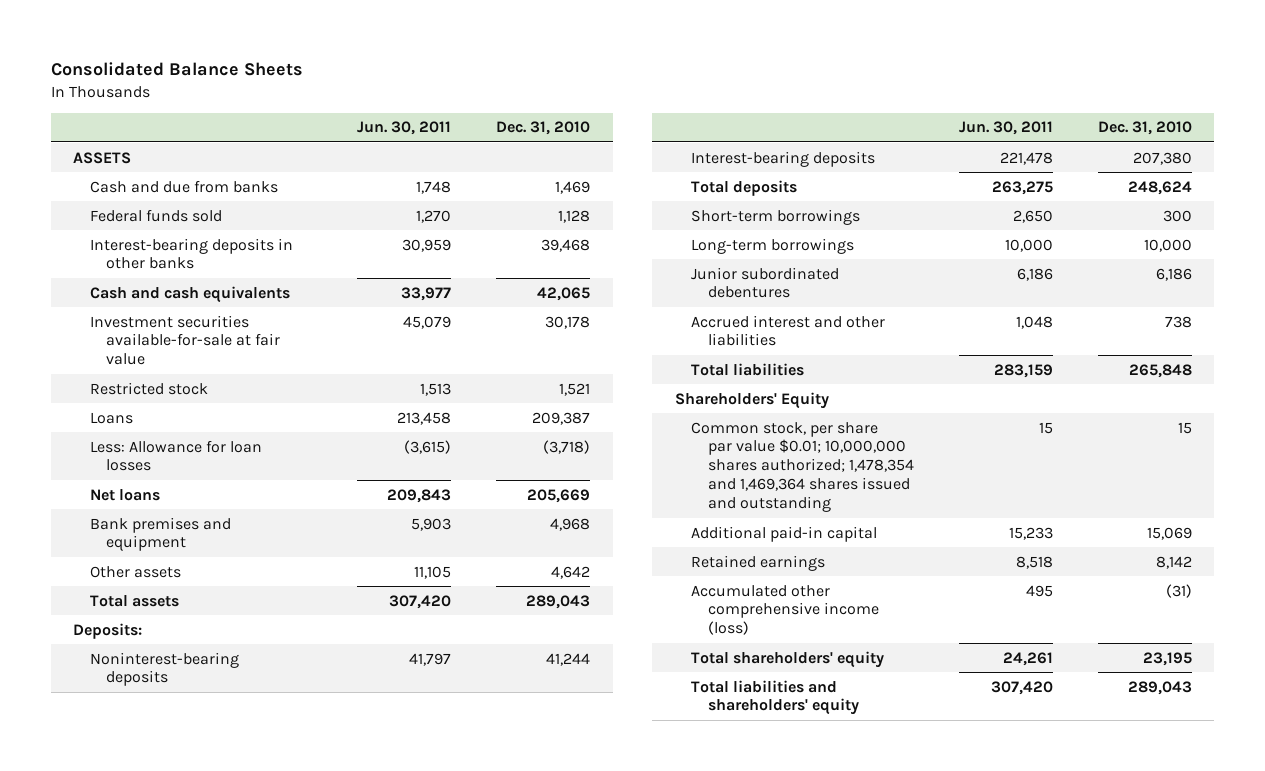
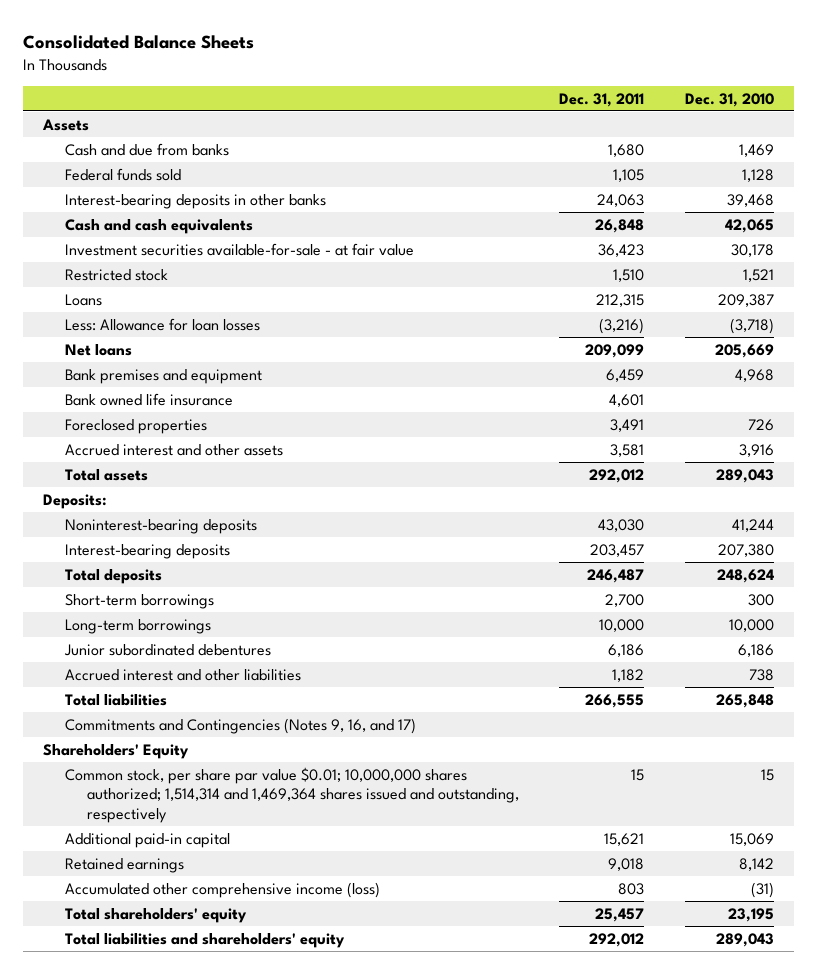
- | Jun. 30, 2011 | Dec. 31, 2010
+ | Dec. 31, 2011 | Dec. 31, 2010
- ASSETS
+ Assets
- Investment securities available-for-sale at fair value | 45,079 | 30,178
+ Investment securities available-for-sale - at fair value | 36,423 | 30,178
- Other assets | 11,105 | 4,642
+ Bank owned life insurance | 4,601 |
+ Foreclosed properties | 3,491 | 726
+ Accrued interest and other assets | 3,581 | 3,916
+ Commitments and Contingencies (Notes 9, 16, and 17)
- Common stock, per share par value $0.01; 10,000,000 shares authorized; 1,478,354 and 1,469,364 shares issued and outstanding | 15 | 15
+ Common stock, per share par value $0.01; 10,000,000 shares authorized; 1,514,314 and 1,469,364 shares issued and outstanding, respectively | 15 | 15

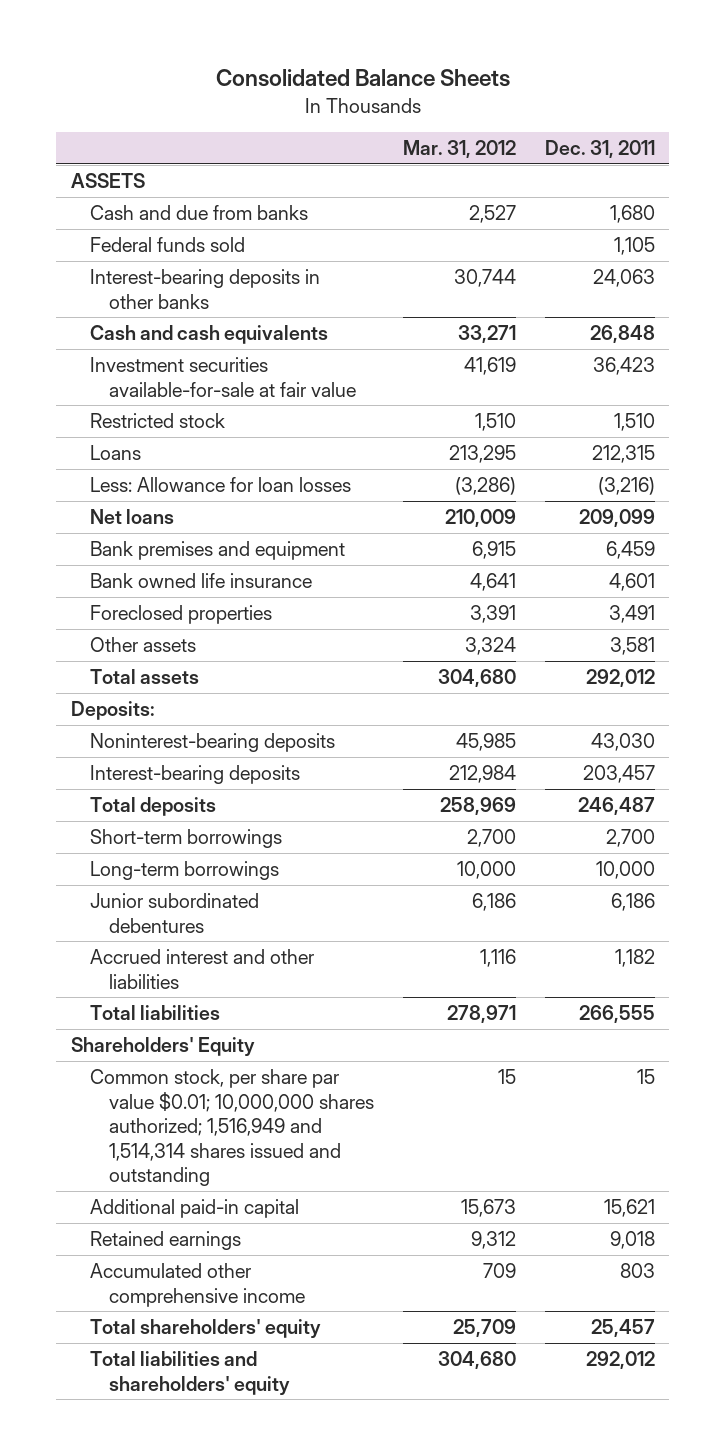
- | Dec. 31, 2011 | Dec. 31, 2010
+ | Mar. 31, 2012 | Dec. 31, 2011
- Assets
+ ASSETS
- Investment securities available-for-sale - at fair value | 36,423 | 30,178
+ Investment securities available-for-sale at fair value | 41,619 | 36,423
- Accrued interest and other assets | 3,581 | 3,916
+ Other assets | 3,324 | 3,581
- Commitments and Contingencies (Notes 9, 16, and 17)
- Common stock, per share par value $0.01; 10,000,000 shares authorized; 1,514,314 and 1,469,364 shares issued and outstanding, respectively | 15 | 15
+ Common stock, per share par value $0.01; 10,000,000 shares authorized; 1,516,949 and 1,514,314 shares issued and outstanding | 15 | 15
- Accumulated other comprehensive income (loss) | 803 | (31)
+ Accumulated other comprehensive income | 709 | 803

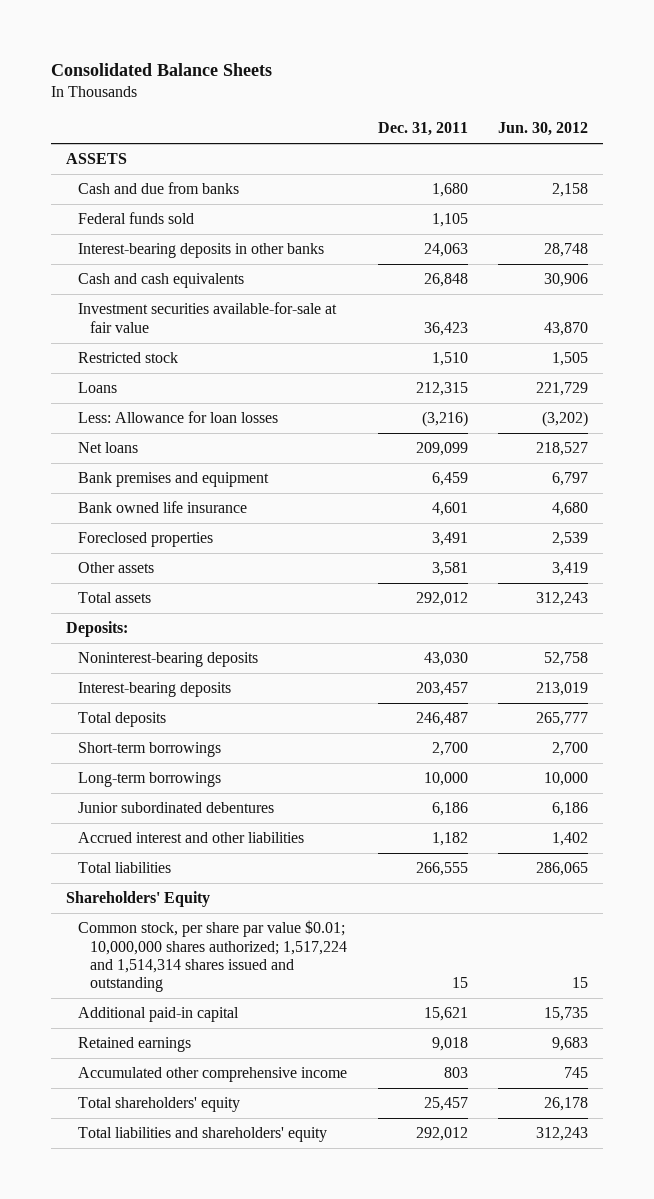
- | Mar. 31, 2012 | Dec. 31, 2011
+ | Dec. 31, 2011 | Jun. 30, 2012
- Common stock, per share par value $0.01; 10,000,000 shares authorized; 1,516,949 and 1,514,314 shares issued and outstanding | 15 | 15
+ Common stock, per share par value $0.01; 10,000,000 shares authorized; 1,517,224 and 1,514,314 shares issued and outstanding | 15 | 15

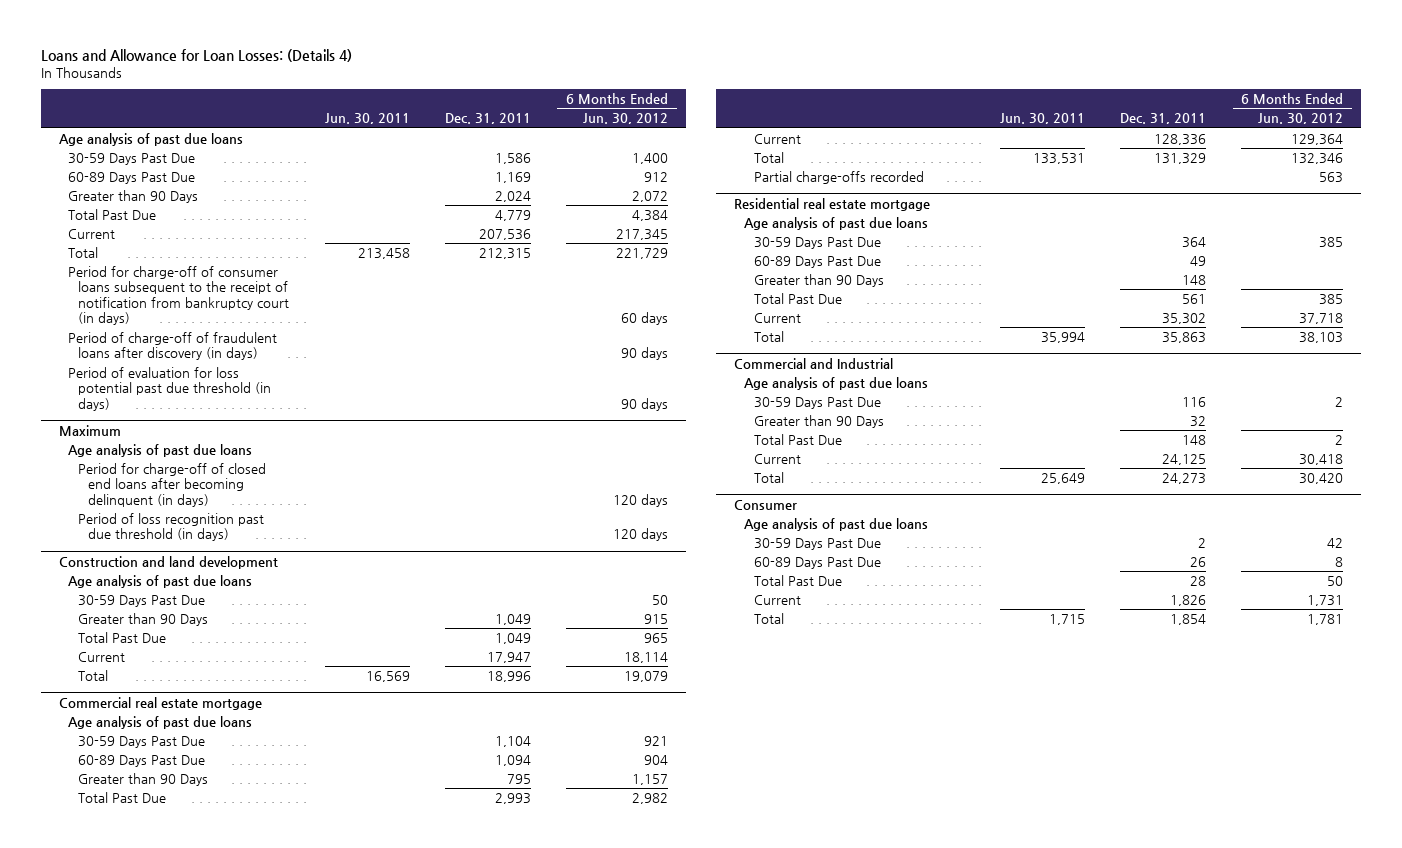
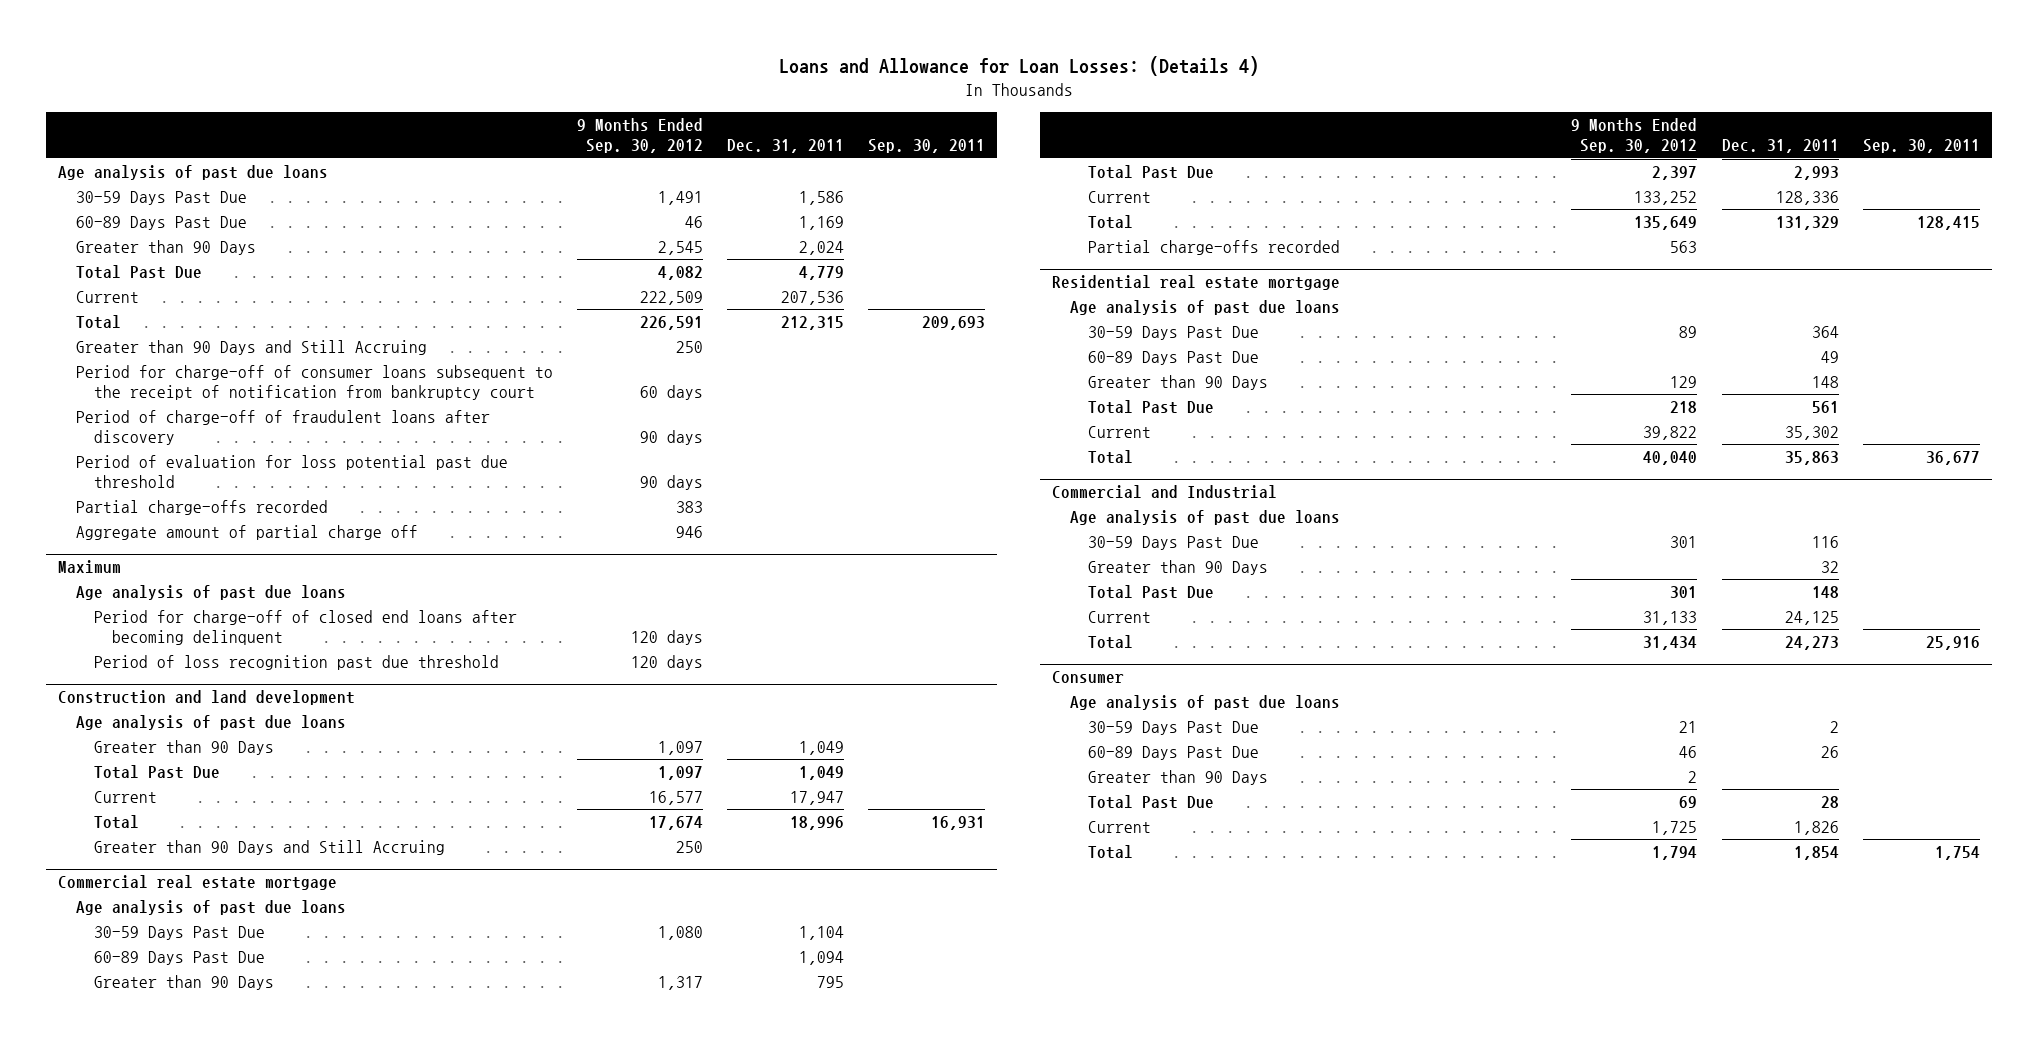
- | Jun. 30, 2011 | Dec. 31, 2011 | 6 Months Ended Jun. 30, 2012
+ | 9 Months Ended Sep. 30, 2012 | Dec. 31, 2011 | Sep. 30, 2011
- Period for charge-off of consumer loans subsequent to the receipt of notification from bankruptcy court (in days) | | | 60 days
- Period of charge-off of fraudulent loans after discovery (in days) | | | 90 days
- Period of evaluation for loss potential past due threshold (in days) | | | 90 days
+ Greater than 90 Days and Still Accruing | 250 | |
+ Period for charge-off of consumer loans subsequent to the receipt of notification from bankruptcy court | 60 days | |
+ Period of charge-off of fraudulent loans after discovery | 90 days | |
+ Period of evaluation for loss potential past due threshold | 90 days | |
+ Partial charge-offs recorded | 383 | |
+ Aggregate amount of partial charge off | 946 | |
@ Maximum
- Period for charge-off of closed end loans after becoming delinquent (in days) | | | 120 days
- Period of loss recognition past due threshold (in days) | | | 120 days
+ Period for charge-off of closed end loans after becoming delinquent | 120 days | |
+ Period of loss recognition past due threshold | 120 days | |
@ Construction and land development
- 30-59 Days Past Due | | | 50
+ Greater than 90 Days and Still Accruing | 250 | |
@ Consumer
+ Greater than 90 Days | 2 | |

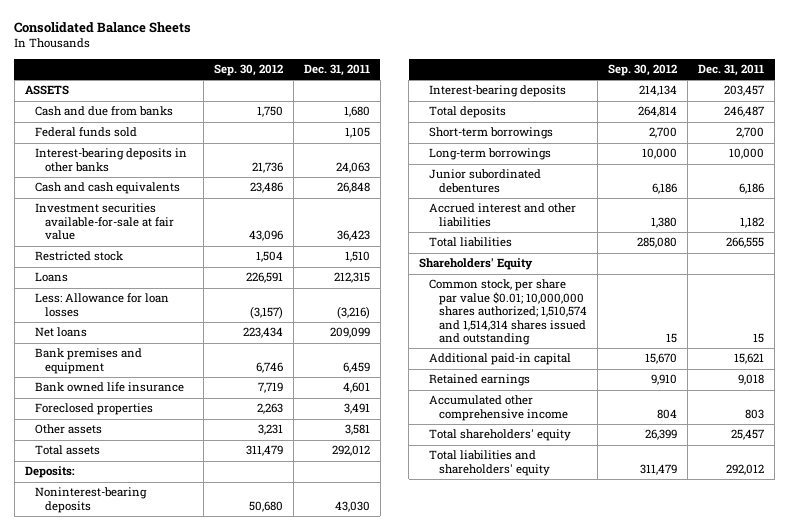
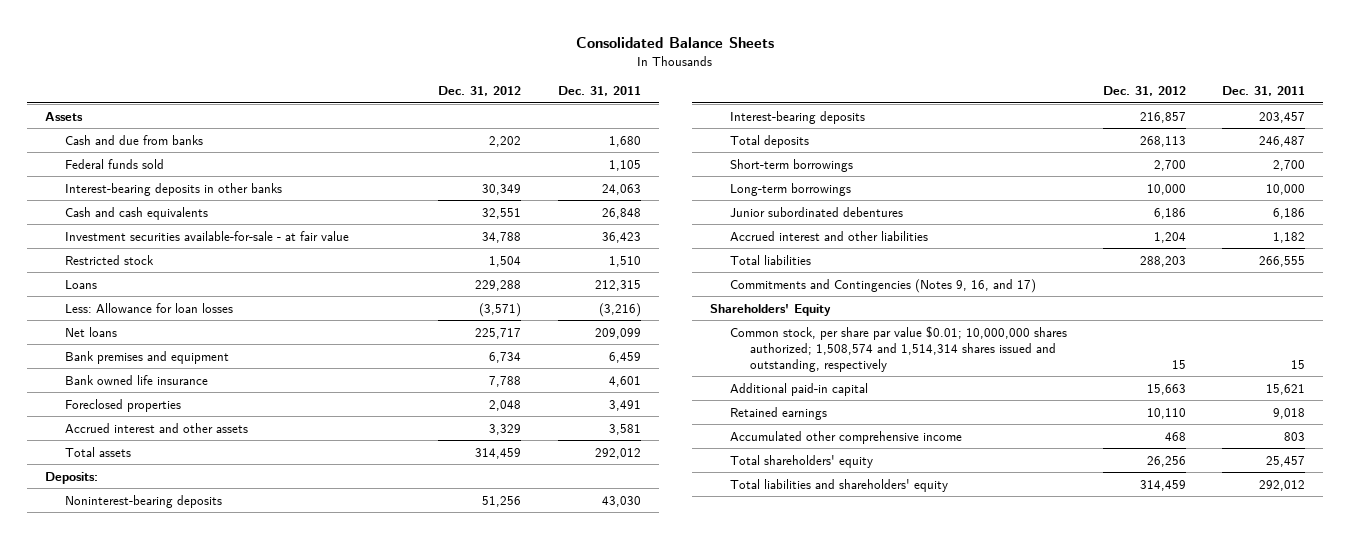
- | Sep. 30, 2012 | Dec. 31, 2011
+ | Dec. 31, 2012 | Dec. 31, 2011
- ASSETS
+ Assets
- Investment securities available-for-sale at fair value | 43,096 | 36,423
+ Investment securities available-for-sale - at fair value | 34,788 | 36,423
- Other assets | 3,231 | 3,581
+ Accrued interest and other assets | 3,329 | 3,581
+ Commitments and Contingencies (Notes 9, 16, and 17)
- Common stock, per share par value $0.01; 10,000,000 shares authorized; 1,510,574 and 1,514,314 shares issued and outstanding | 15 | 15
+ Common stock, per share par value $0.01; 10,000,000 shares authorized; 1,508,574 and 1,514,314 shares issued and outstanding, respectively | 15 | 15

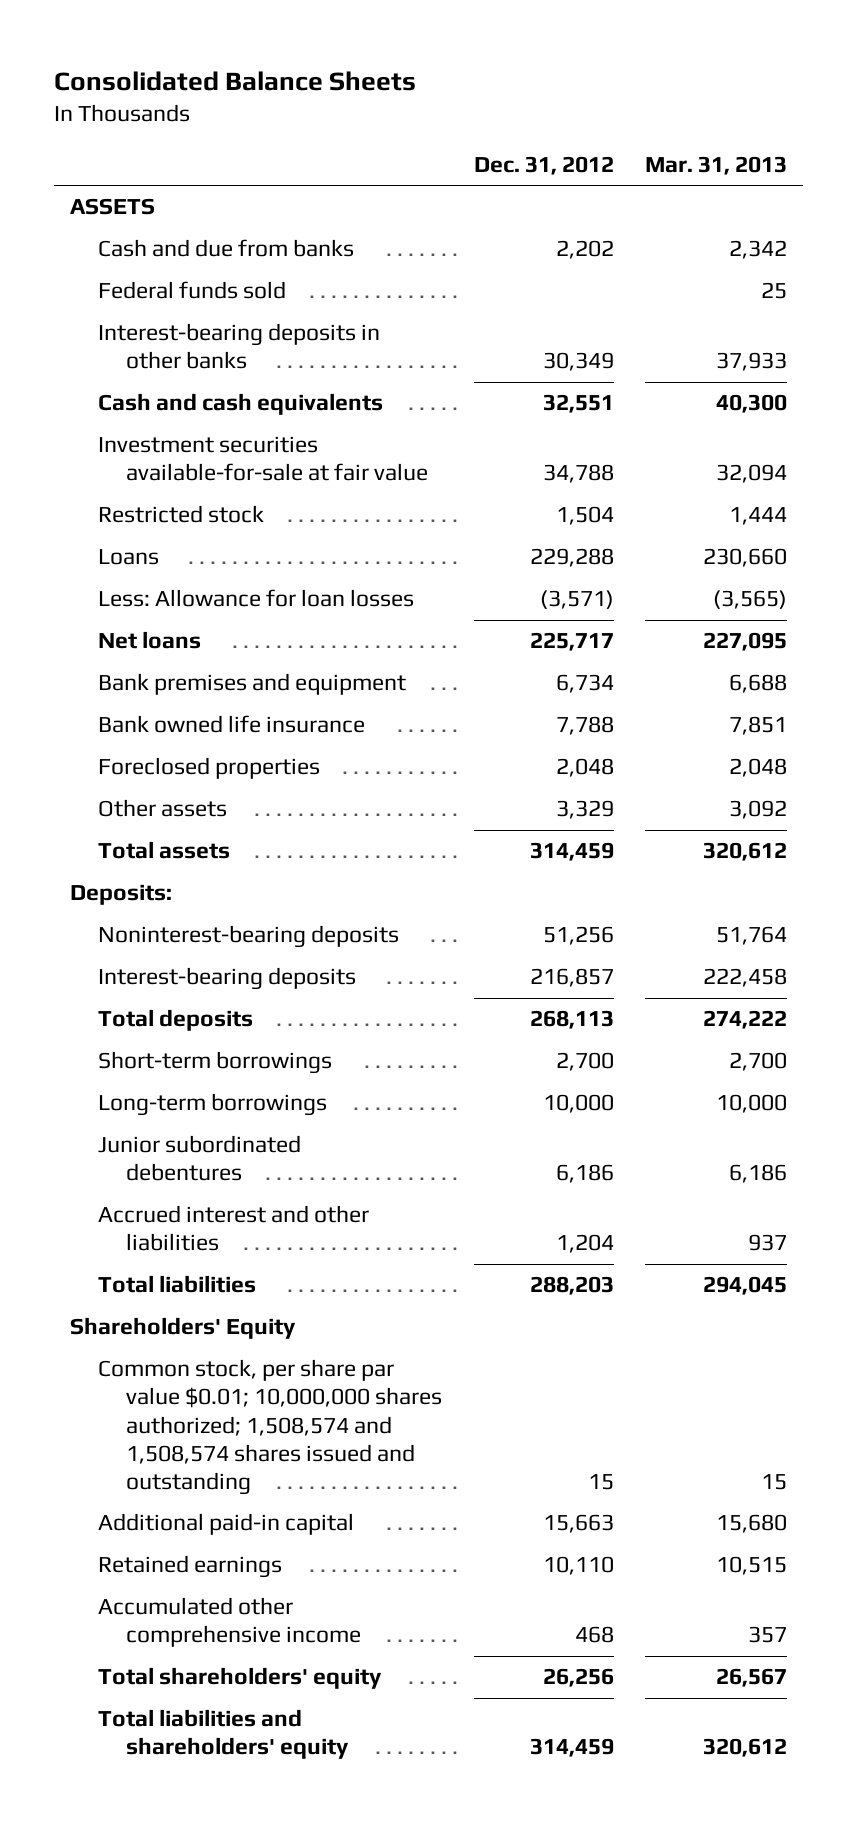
- | Dec. 31, 2012 | Dec. 31, 2011
+ | Dec. 31, 2012 | Mar. 31, 2013
- Assets
+ ASSETS
- Investment securities available-for-sale - at fair value | 34,788 | 36,423
+ Investment securities available-for-sale at fair value | 34,788 | 32,094
- Accrued interest and other assets | 3,329 | 3,581
+ Other assets | 3,329 | 3,092
- Commitments and Contingencies (Notes 9, 16, and 17)
- Common stock, per share par value $0.01; 10,000,000 shares authorized; 1,508,574 and 1,514,314 shares issued and outstanding, respectively | 15 | 15
+ Common stock, per share par value $0.01; 10,000,000 shares authorized; 1,508,574 and 1,508,574 shares issued and outstanding | 15 | 15

